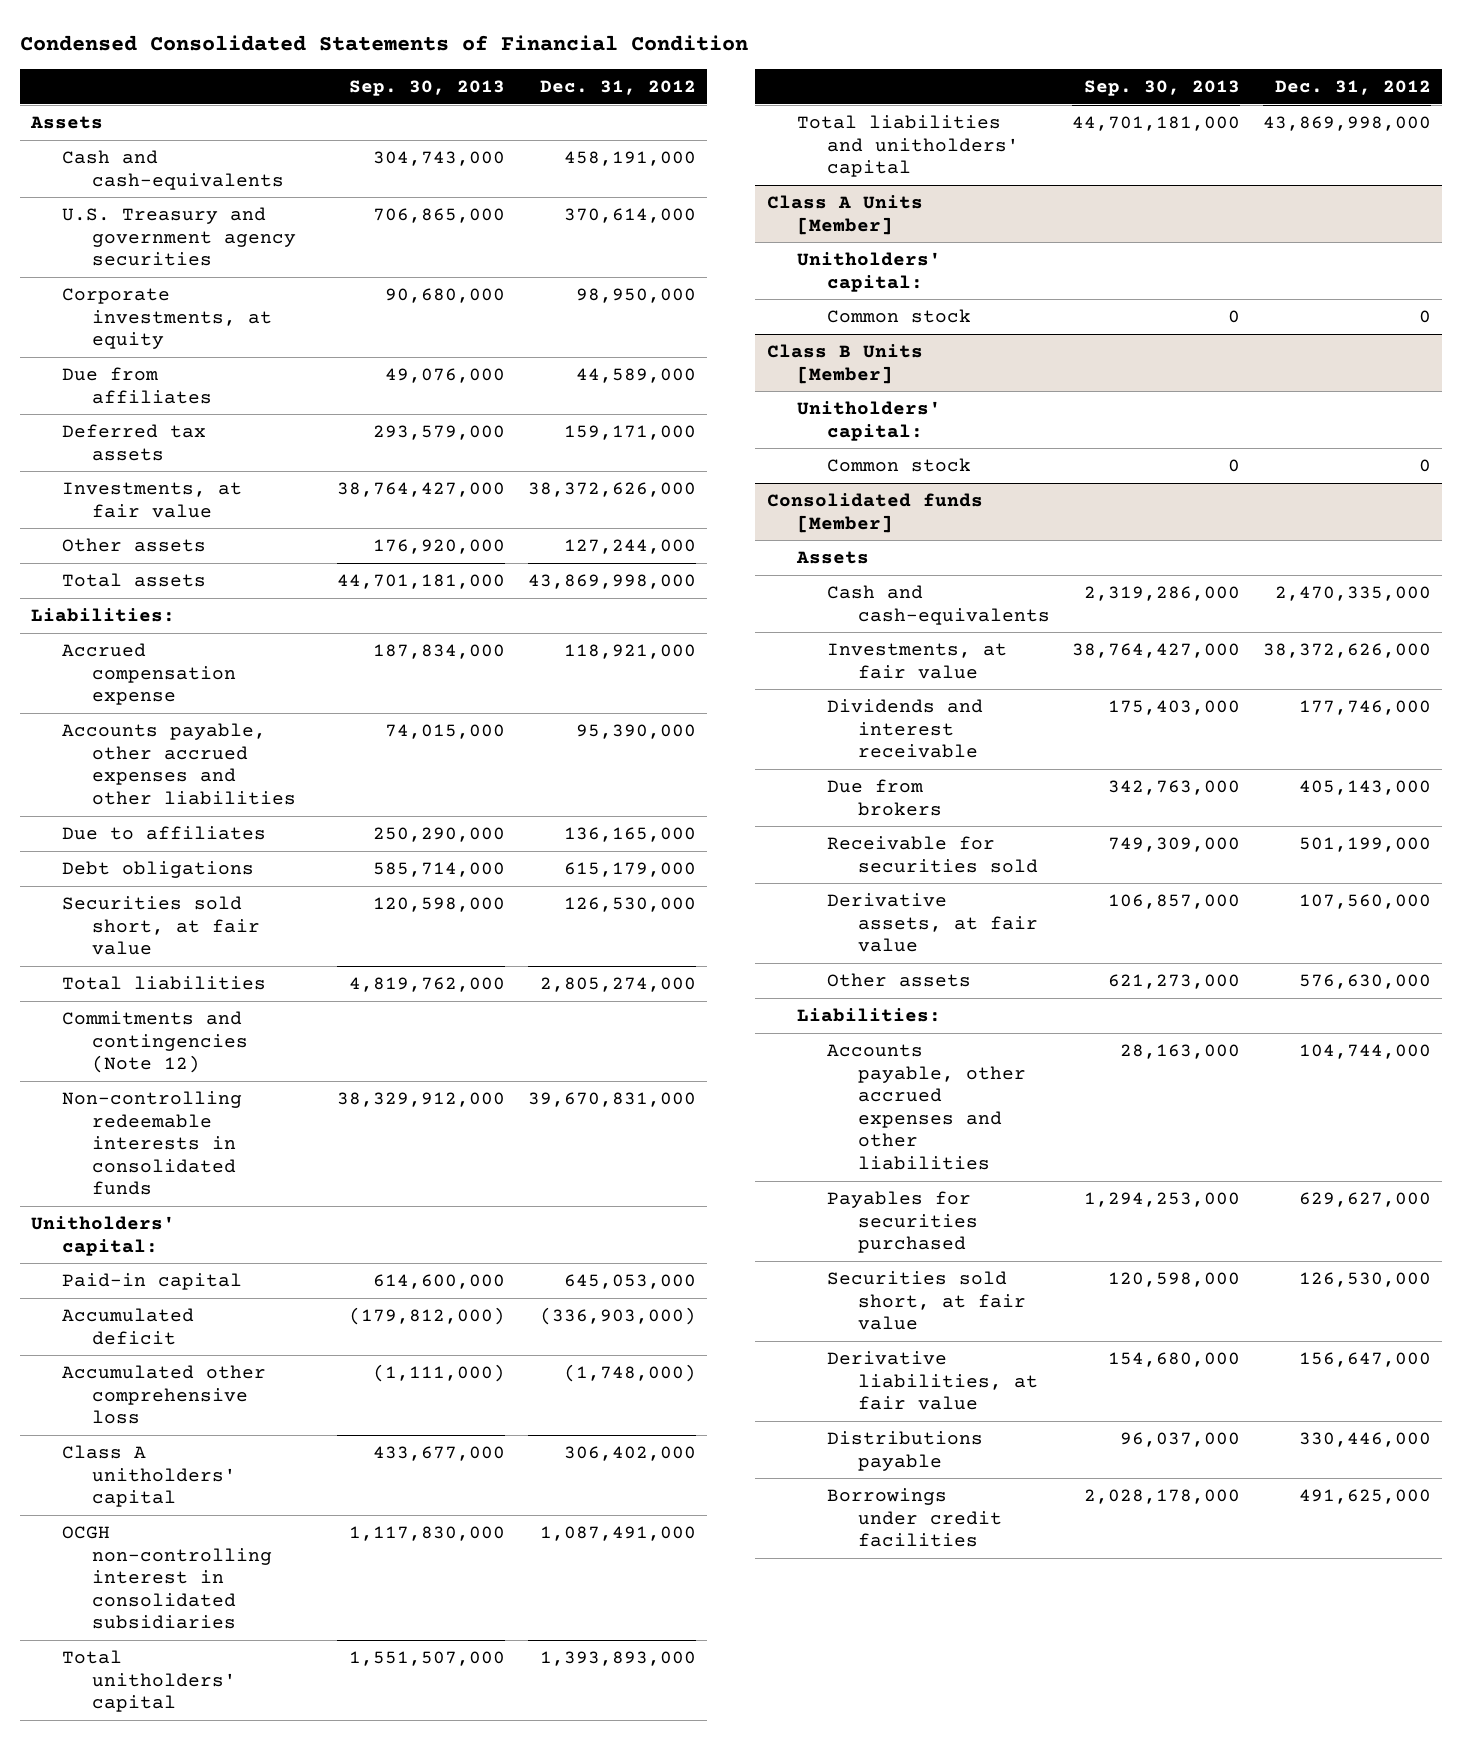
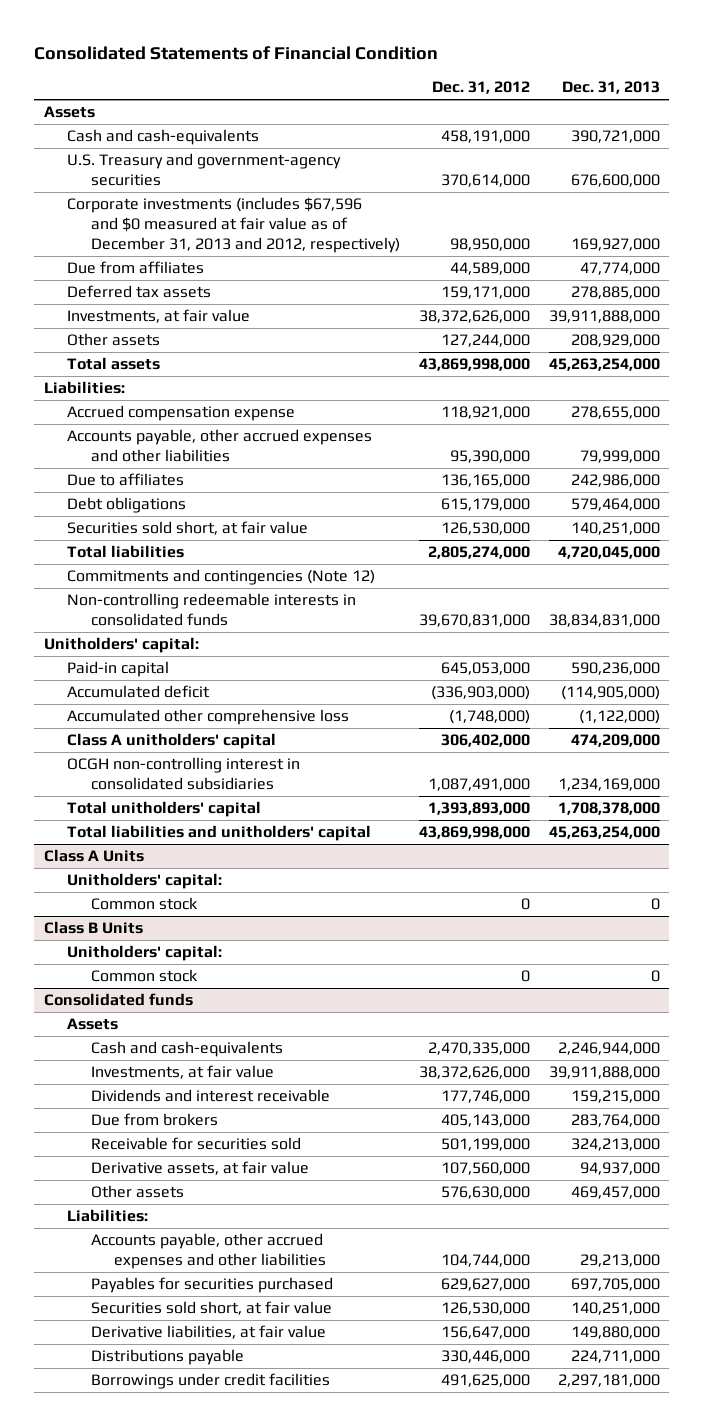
- Condensed Consolidated Statements of Financial Condition
+ Consolidated Statements of Financial Condition
- | Sep. 30, 2013 | Dec. 31, 2012
+ | Dec. 31, 2012 | Dec. 31, 2013
- U.S. Treasury and government agency securities | 706,865,000 | 370,614,000
- Corporate investments, at equity | 90,680,000 | 98,950,000
+ U.S. Treasury and government-agency securities | 370,614,000 | 676,600,000
+ Corporate investments (includes $67,596 and $0 measured at fair value as of December 31, 2013 and 2012, respectively) | 98,950,000 | 169,927,000
- Class A Units [Member]
+ Class A Units
- Class B Units [Member]
+ Class B Units
- Consolidated funds [Member]
+ Consolidated funds

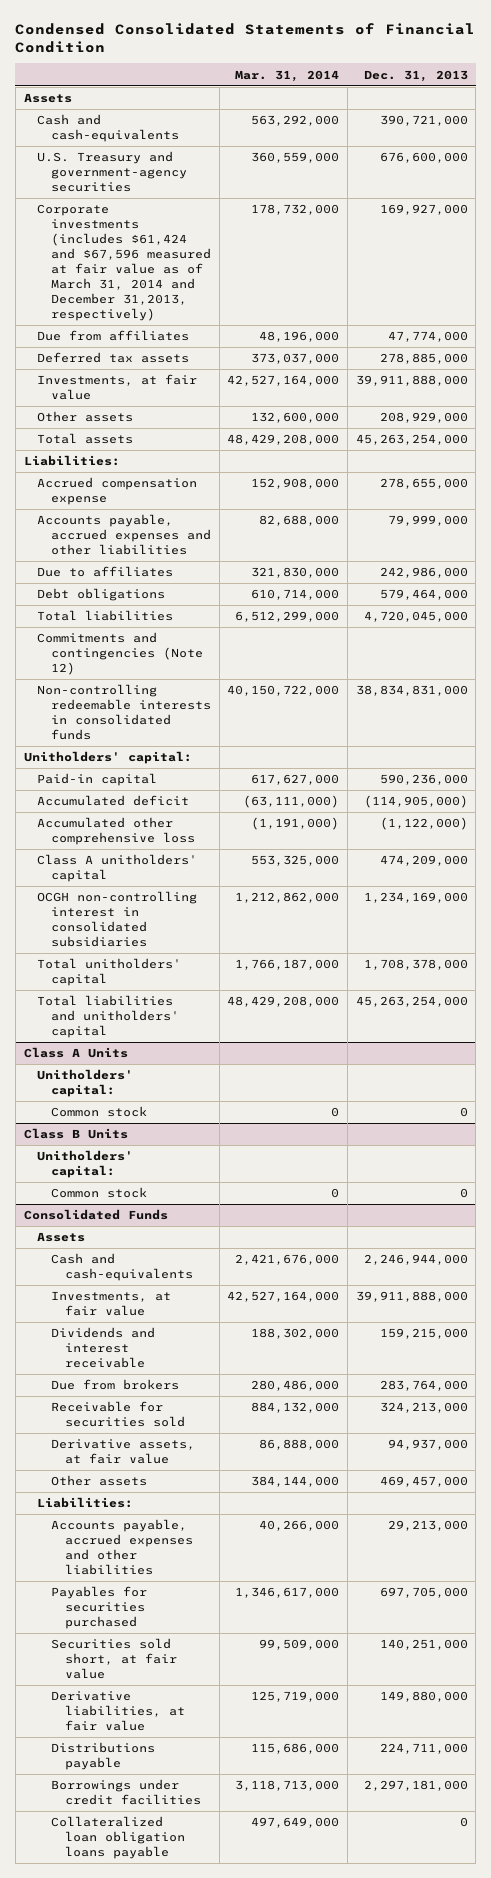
- Consolidated Statements of Financial Condition
+ Condensed Consolidated Statements of Financial Condition
- | Dec. 31, 2012 | Dec. 31, 2013
+ | Mar. 31, 2014 | Dec. 31, 2013
- Corporate investments (includes $67,596 and $0 measured at fair value as of December 31, 2013 and 2012, respectively) | 98,950,000 | 169,927,000
+ Corporate investments (includes $61,424 and $67,596 measured at fair value as of March 31, 2014 and December 31,2013, respectively) | 178,732,000 | 169,927,000
- Accounts payable, other accrued expenses and other liabilities | 95,390,000 | 79,999,000
+ Accounts payable, accrued expenses and other liabilities | 82,688,000 | 79,999,000
- Securities sold short, at fair value | 126,530,000 | 140,251,000
- Consolidated funds
+ Consolidated Funds
- Accounts payable, other accrued expenses and other liabilities | 104,744,000 | 29,213,000
+ Accounts payable, accrued expenses and other liabilities | 40,266,000 | 29,213,000
+ Collateralized loan obligation loans payable | 497,649,000 | 0

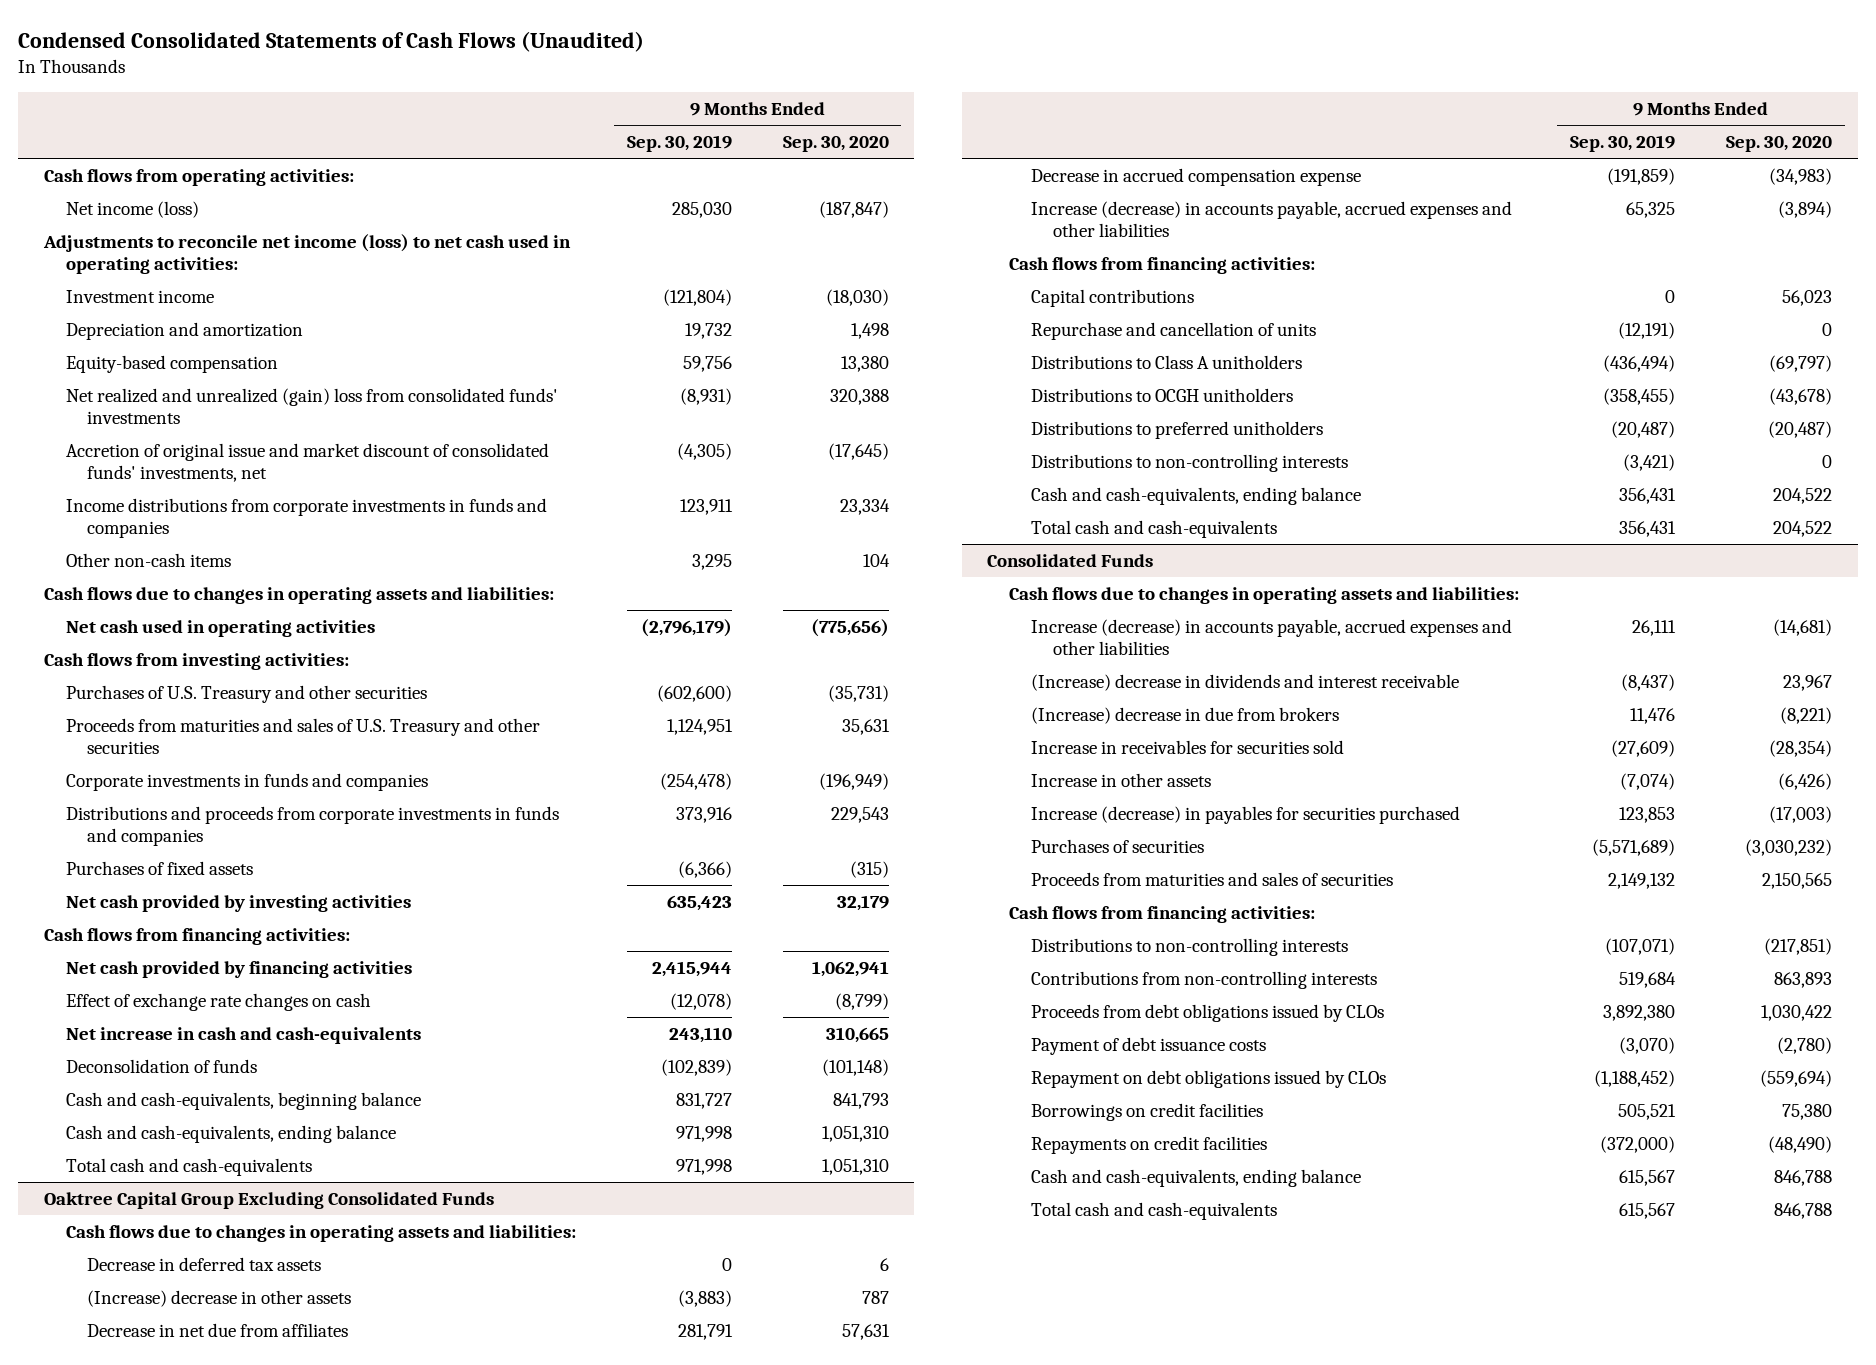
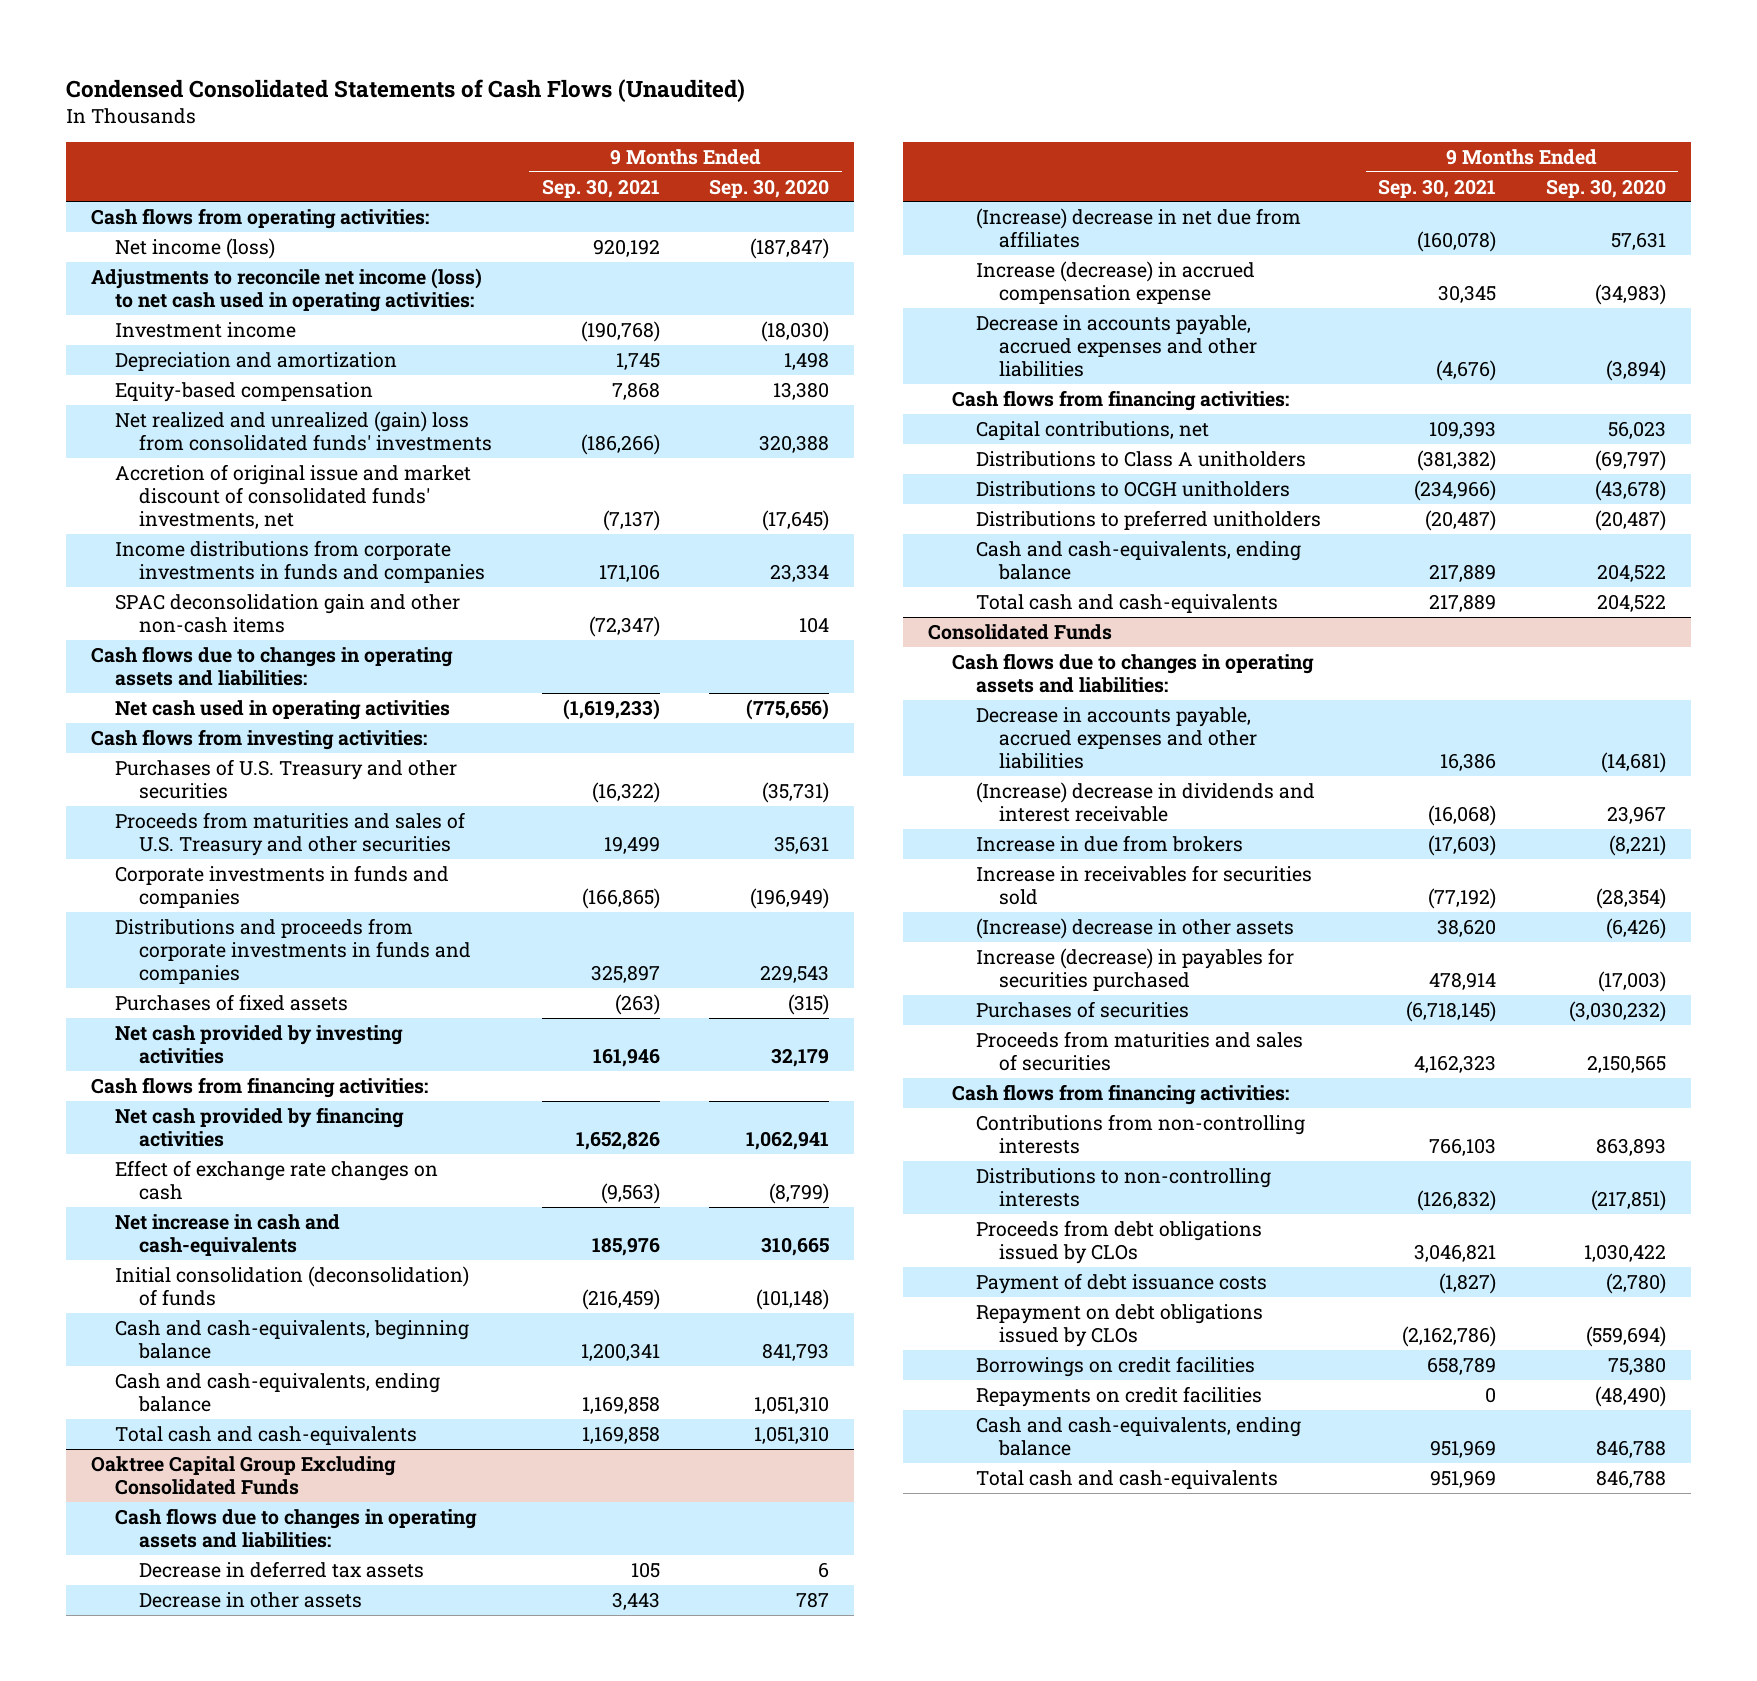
- | 9 Months Ended Sep. 30, 2019 | 9 Months Ended Sep. 30, 2020
+ | 9 Months Ended Sep. 30, 2021 | 9 Months Ended Sep. 30, 2020
- Other non-cash items | 3,295 | 104
+ SPAC deconsolidation gain and other non-cash items | (72,347) | 104
- Deconsolidation of funds | (102,839) | (101,148)
+ Initial consolidation (deconsolidation) of funds | (216,459) | (101,148)
@ Oaktree Capital Group Excluding Consolidated Funds
- (Increase) decrease in other assets | (3,883) | 787
- Decrease in net due from affiliates | 281,791 | 57,631
- Decrease in accrued compensation expense | (191,859) | (34,983)
- Increase (decrease) in accounts payable, accrued expenses and other liabilities | 65,325 | (3,894)
+ Decrease in other assets | 3,443 | 787
+ (Increase) decrease in net due from affiliates | (160,078) | 57,631
+ Increase (decrease) in accrued compensation expense | 30,345 | (34,983)
+ Decrease in accounts payable, accrued expenses and other liabilities | (4,676) | (3,894)
- Capital contributions | 0 | 56,023
- Repurchase and cancellation of units | (12,191) | 0
+ Capital contributions, net | 109,393 | 56,023
- Distributions to non-controlling interests | (3,421) | 0
@ Consolidated Funds
- Increase (decrease) in accounts payable, accrued expenses and other liabilities | 26,111 | (14,681)
+ Decrease in accounts payable, accrued expenses and other liabilities | 16,386 | (14,681)
- (Increase) decrease in due from brokers | 11,476 | (8,221)
+ Increase in due from brokers | (17,603) | (8,221)
- Increase in other assets | (7,074) | (6,426)
+ (Increase) decrease in other assets | 38,620 | (6,426)
moved down: Distributions to non-controlling interests | (126,832) | (217,851)

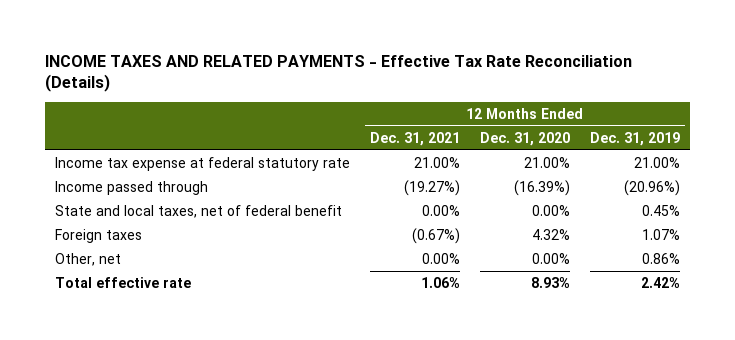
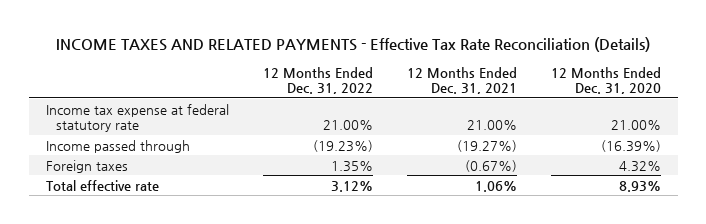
- | 12 Months Ended Dec. 31, 2021 | 12 Months Ended Dec. 31, 2020 | 12 Months Ended Dec. 31, 2019
+ | 12 Months Ended Dec. 31, 2022 | 12 Months Ended Dec. 31, 2021 | 12 Months Ended Dec. 31, 2020
- State and local taxes, net of federal benefit | 0.00% | 0.00% | 0.45%
- Other, net | 0.00% | 0.00% | 0.86%

